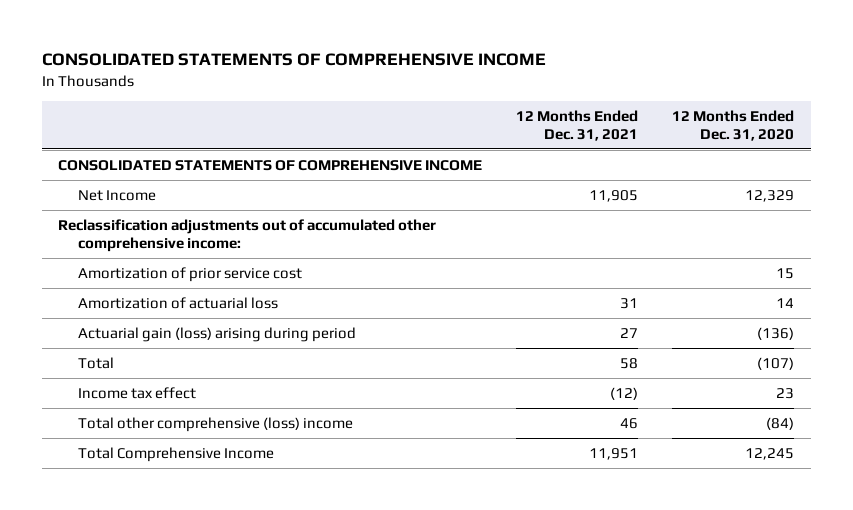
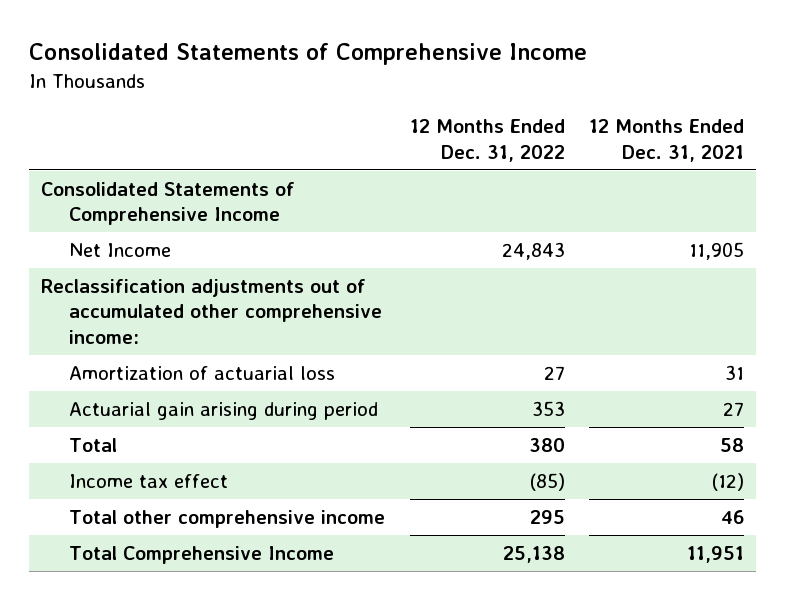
- CONSOLIDATED STATEMENTS OF COMPREHENSIVE INCOME
+ Consolidated Statements of Comprehensive Income
- | 12 Months Ended Dec. 31, 2021 | 12 Months Ended Dec. 31, 2020
+ | 12 Months Ended Dec. 31, 2022 | 12 Months Ended Dec. 31, 2021
- CONSOLIDATED STATEMENTS OF COMPREHENSIVE INCOME
+ Consolidated Statements of Comprehensive Income
- Amortization of prior service cost | | 15
- Actuarial gain (loss) arising during period | 27 | (136)
+ Actuarial gain arising during period | 353 | 27
- Total other comprehensive (loss) income | 46 | (84)
+ Total other comprehensive income | 295 | 46

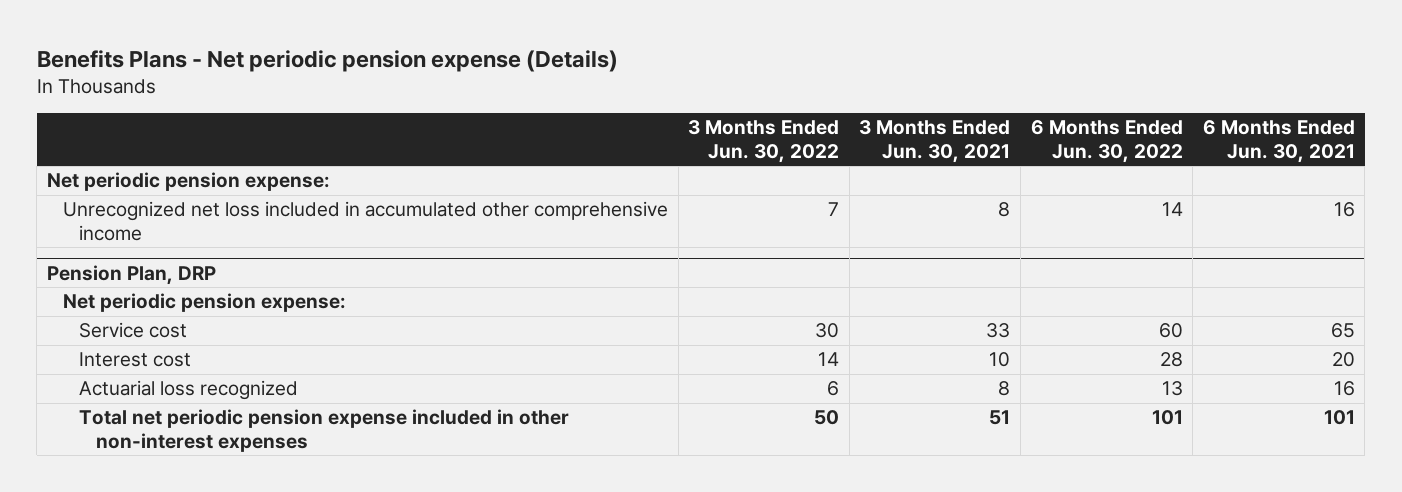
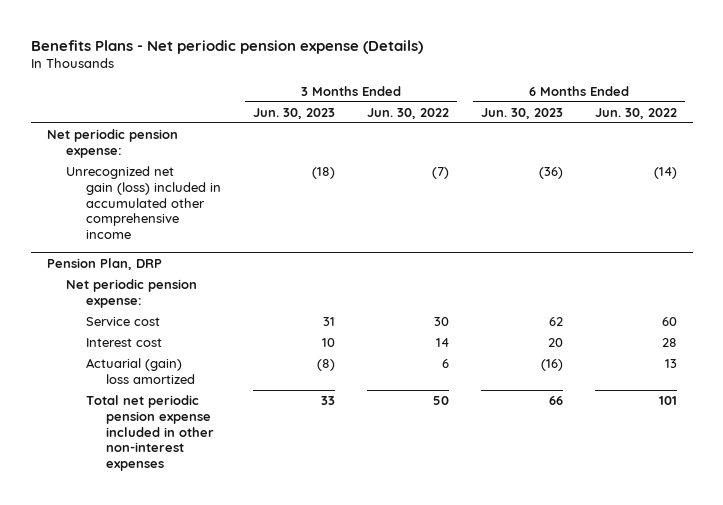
- | 3 Months Ended Jun. 30, 2022 | 3 Months Ended Jun. 30, 2021 | 6 Months Ended Jun. 30, 2022 | 6 Months Ended Jun. 30, 2021
+ | 3 Months Ended Jun. 30, 2023 | 3 Months Ended Jun. 30, 2022 | 6 Months Ended Jun. 30, 2023 | 6 Months Ended Jun. 30, 2022
- Unrecognized net loss included in accumulated other comprehensive income | 7 | 8 | 14 | 16
+ Unrecognized net gain (loss) included in accumulated other comprehensive income | (18) | (7) | (36) | (14)
@ Pension Plan, DRP
- Actuarial loss recognized | 6 | 8 | 13 | 16
+ Actuarial (gain) loss amortized | (8) | 6 | (16) | 13

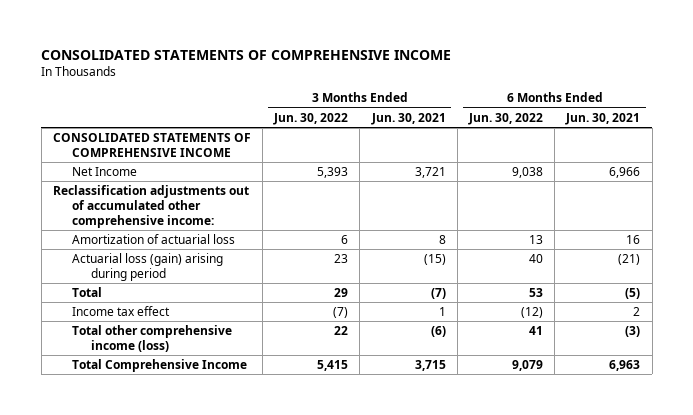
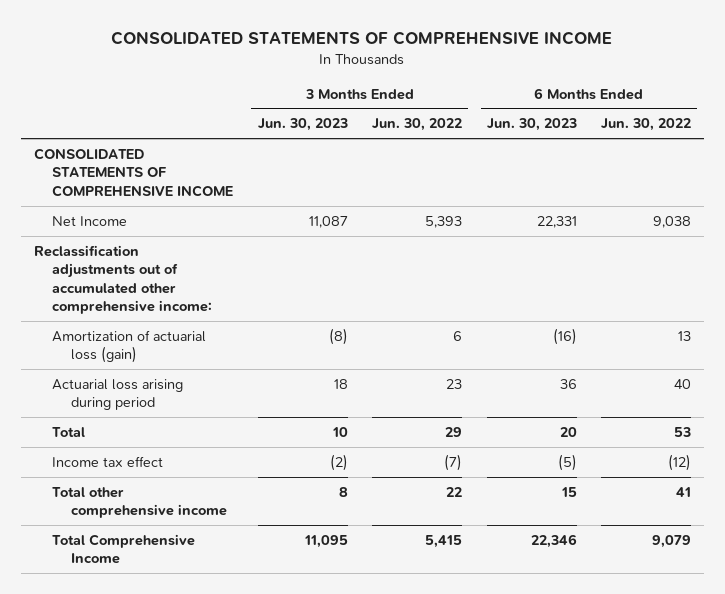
- | 3 Months Ended Jun. 30, 2022 | 3 Months Ended Jun. 30, 2021 | 6 Months Ended Jun. 30, 2022 | 6 Months Ended Jun. 30, 2021
+ | 3 Months Ended Jun. 30, 2023 | 3 Months Ended Jun. 30, 2022 | 6 Months Ended Jun. 30, 2023 | 6 Months Ended Jun. 30, 2022
- Amortization of actuarial loss | 6 | 8 | 13 | 16
- Actuarial loss (gain) arising during period | 23 | (15) | 40 | (21)
+ Amortization of actuarial loss (gain) | (8) | 6 | (16) | 13
+ Actuarial loss arising during period | 18 | 23 | 36 | 40
- Total other comprehensive income (loss) | 22 | (6) | 41 | (3)
+ Total other comprehensive income | 8 | 22 | 15 | 41

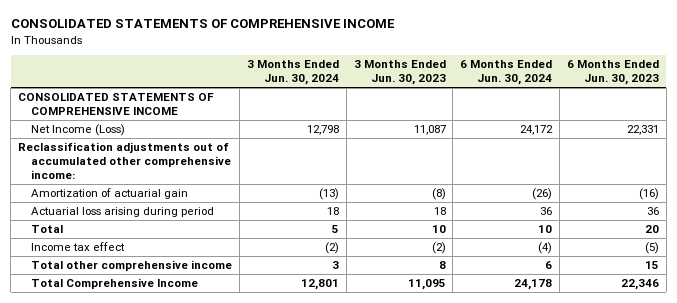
- | 3 Months Ended Jun. 30, 2023 | 3 Months Ended Jun. 30, 2022 | 6 Months Ended Jun. 30, 2023 | 6 Months Ended Jun. 30, 2022
+ | 3 Months Ended Jun. 30, 2024 | 3 Months Ended Jun. 30, 2023 | 6 Months Ended Jun. 30, 2024 | 6 Months Ended Jun. 30, 2023
- Net Income | 11,087 | 5,393 | 22,331 | 9,038
+ Net Income (Loss) | 12,798 | 11,087 | 24,172 | 22,331
- Amortization of actuarial loss (gain) | (8) | 6 | (16) | 13
+ Amortization of actuarial gain | (13) | (8) | (26) | (16)

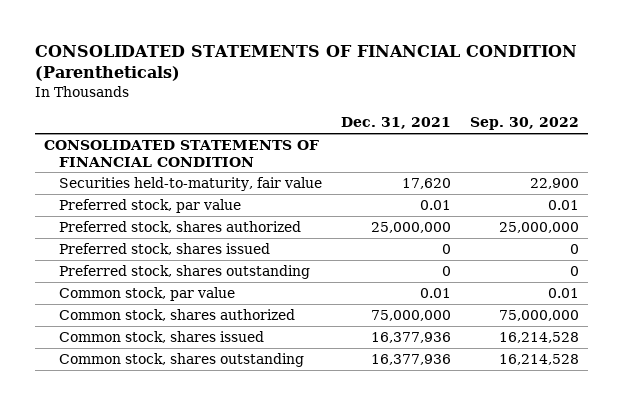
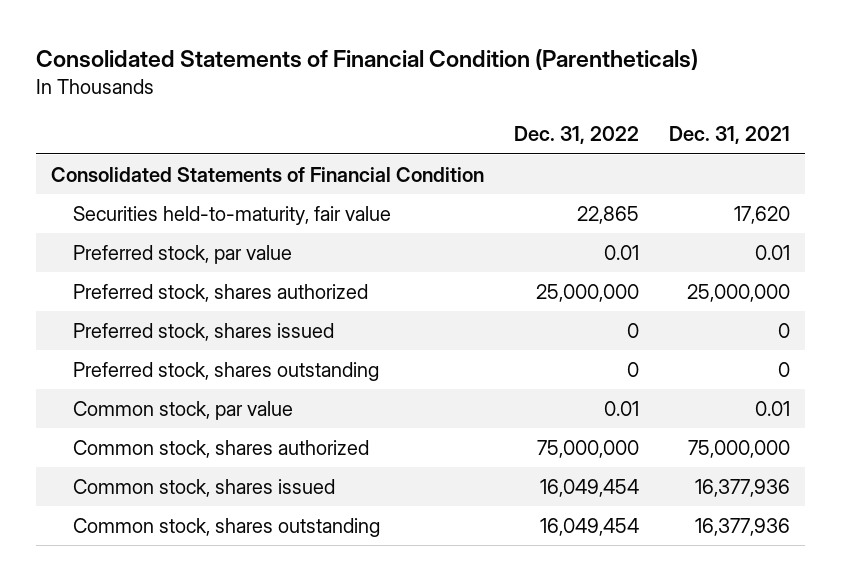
- CONSOLIDATED STATEMENTS OF FINANCIAL CONDITION (Parentheticals)
+ Consolidated Statements of Financial Condition (Parentheticals)
- | Dec. 31, 2021 | Sep. 30, 2022
+ | Dec. 31, 2022 | Dec. 31, 2021
- CONSOLIDATED STATEMENTS OF FINANCIAL CONDITION
+ Consolidated Statements of Financial Condition

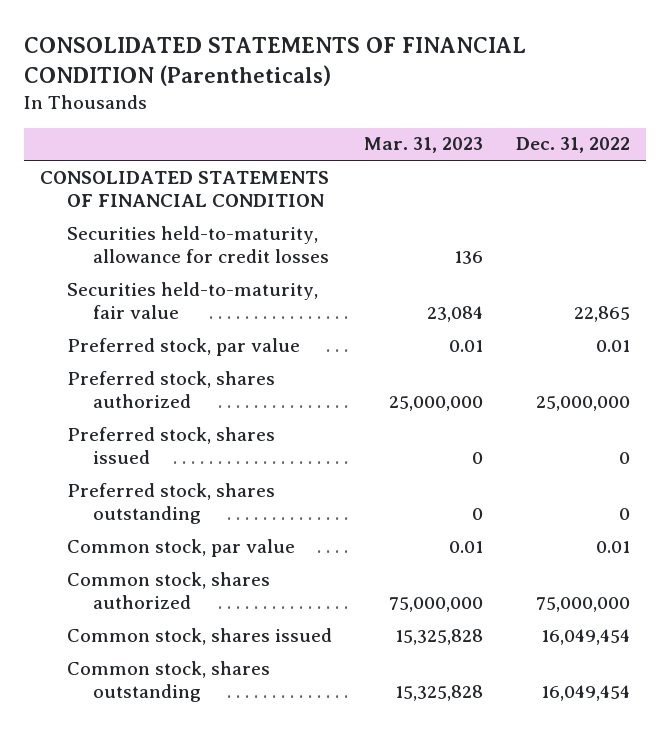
- Consolidated Statements of Financial Condition (Parentheticals)
+ CONSOLIDATED STATEMENTS OF FINANCIAL CONDITION (Parentheticals)
- | Dec. 31, 2022 | Dec. 31, 2021
+ | Mar. 31, 2023 | Dec. 31, 2022
- Consolidated Statements of Financial Condition
+ CONSOLIDATED STATEMENTS OF FINANCIAL CONDITION
+ Securities held-to-maturity, allowance for credit losses | 136 |

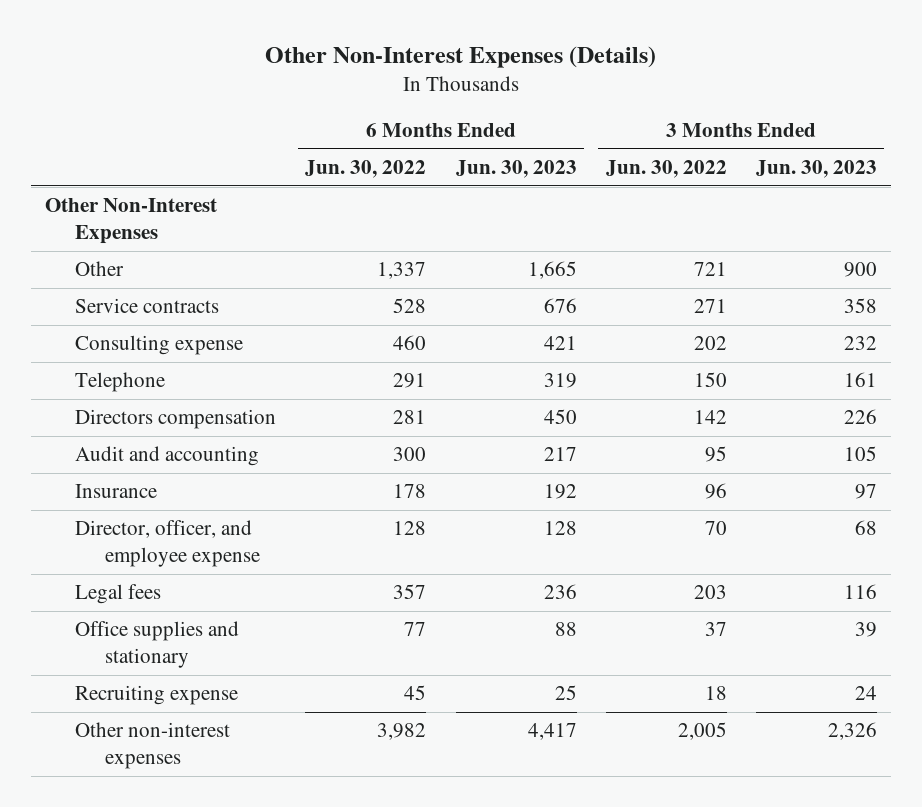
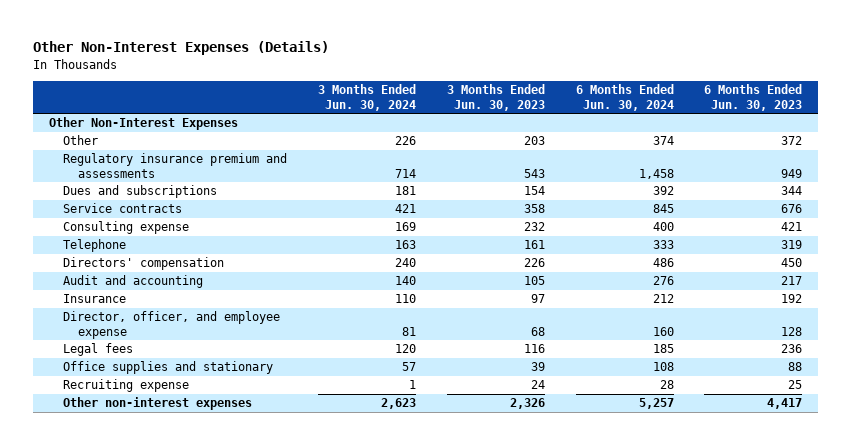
- | 6 Months Ended Jun. 30, 2022 | 6 Months Ended Jun. 30, 2023 | 3 Months Ended Jun. 30, 2022 | 3 Months Ended Jun. 30, 2023
+ | 3 Months Ended Jun. 30, 2024 | 3 Months Ended Jun. 30, 2023 | 6 Months Ended Jun. 30, 2024 | 6 Months Ended Jun. 30, 2023
- Other | 1,337 | 1,665 | 721 | 900
+ Other | 226 | 203 | 374 | 372
+ Regulatory insurance premium and assessments | 714 | 543 | 1,458 | 949
+ Dues and subscriptions | 181 | 154 | 392 | 344
- Directors compensation | 281 | 450 | 142 | 226
+ Directors' compensation | 240 | 226 | 486 | 450

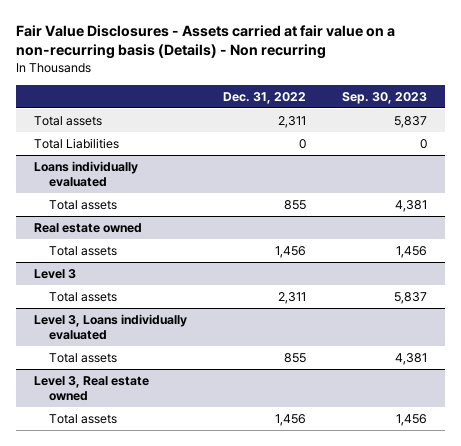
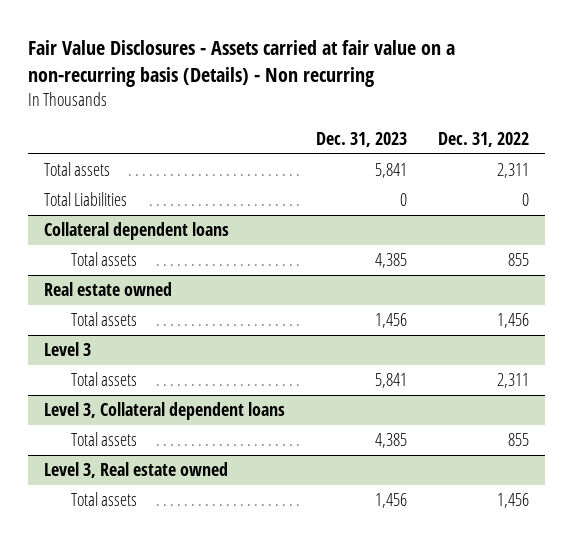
- | Dec. 31, 2022 | Sep. 30, 2023
+ | Dec. 31, 2023 | Dec. 31, 2022
- Loans individually evaluated
+ Collateral dependent loans
- Level 3, Loans individually evaluated
+ Level 3, Collateral dependent loans

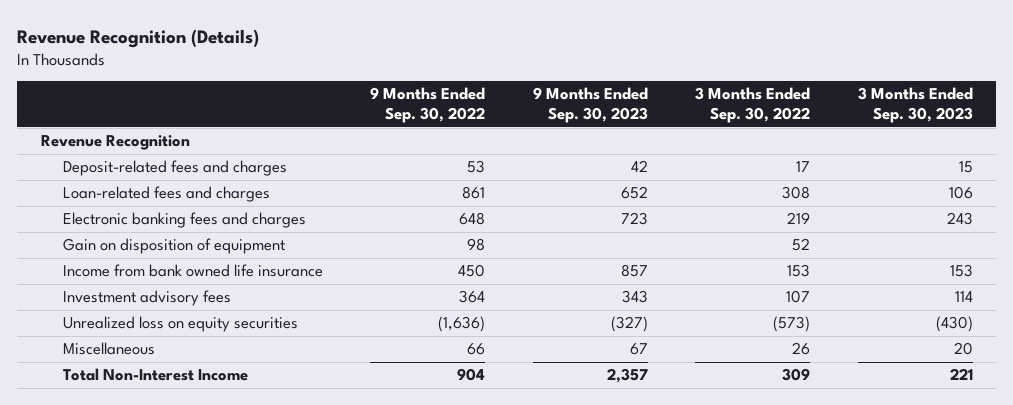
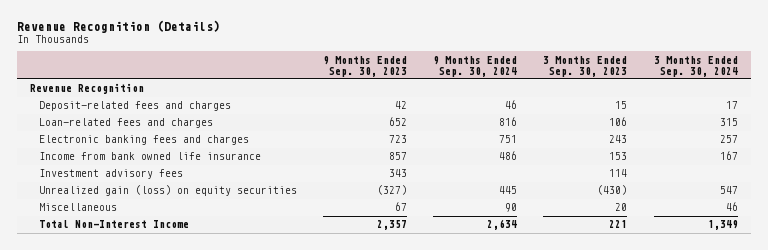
- | 9 Months Ended Sep. 30, 2022 | 9 Months Ended Sep. 30, 2023 | 3 Months Ended Sep. 30, 2022 | 3 Months Ended Sep. 30, 2023
+ | 9 Months Ended Sep. 30, 2023 | 9 Months Ended Sep. 30, 2024 | 3 Months Ended Sep. 30, 2023 | 3 Months Ended Sep. 30, 2024
- Gain on disposition of equipment | 98 | | 52 |
- Unrealized loss on equity securities | (1,636) | (327) | (573) | (430)
+ Unrealized gain (loss) on equity securities | (327) | 445 | (430) | 547

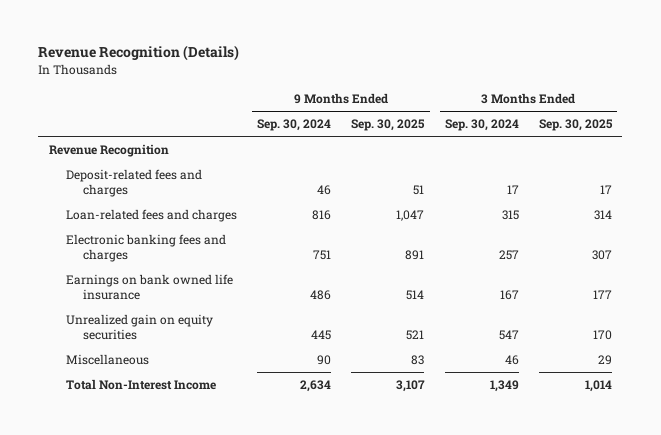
- | 9 Months Ended Sep. 30, 2023 | 9 Months Ended Sep. 30, 2024 | 3 Months Ended Sep. 30, 2023 | 3 Months Ended Sep. 30, 2024
+ | 9 Months Ended Sep. 30, 2024 | 9 Months Ended Sep. 30, 2025 | 3 Months Ended Sep. 30, 2024 | 3 Months Ended Sep. 30, 2025
- Income from bank owned life insurance | 857 | 486 | 153 | 167
- Investment advisory fees | 343 | | 114 |
- Unrealized gain (loss) on equity securities | (327) | 445 | (430) | 547
+ Earnings on bank owned life insurance | 486 | 514 | 167 | 177
+ Unrealized gain on equity securities | 445 | 521 | 547 | 170

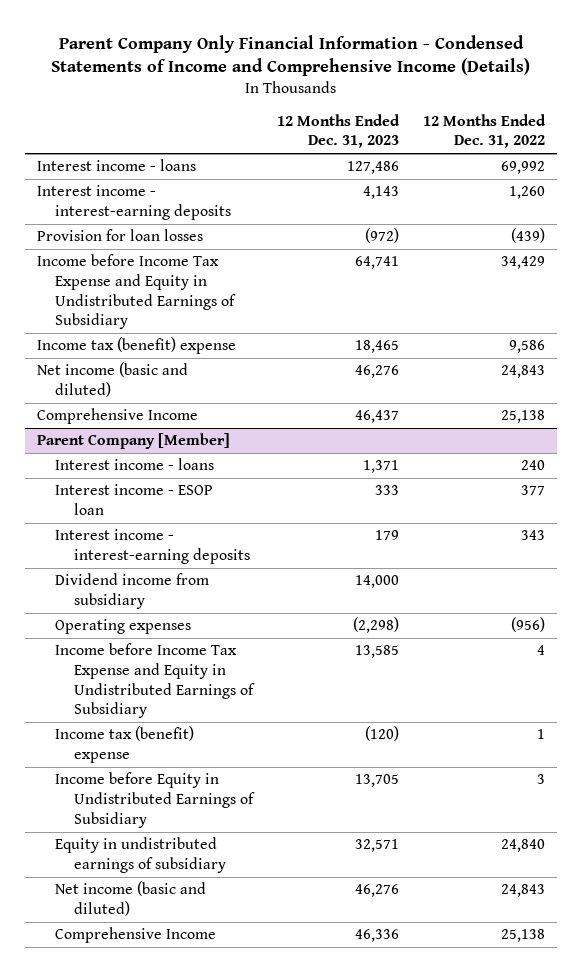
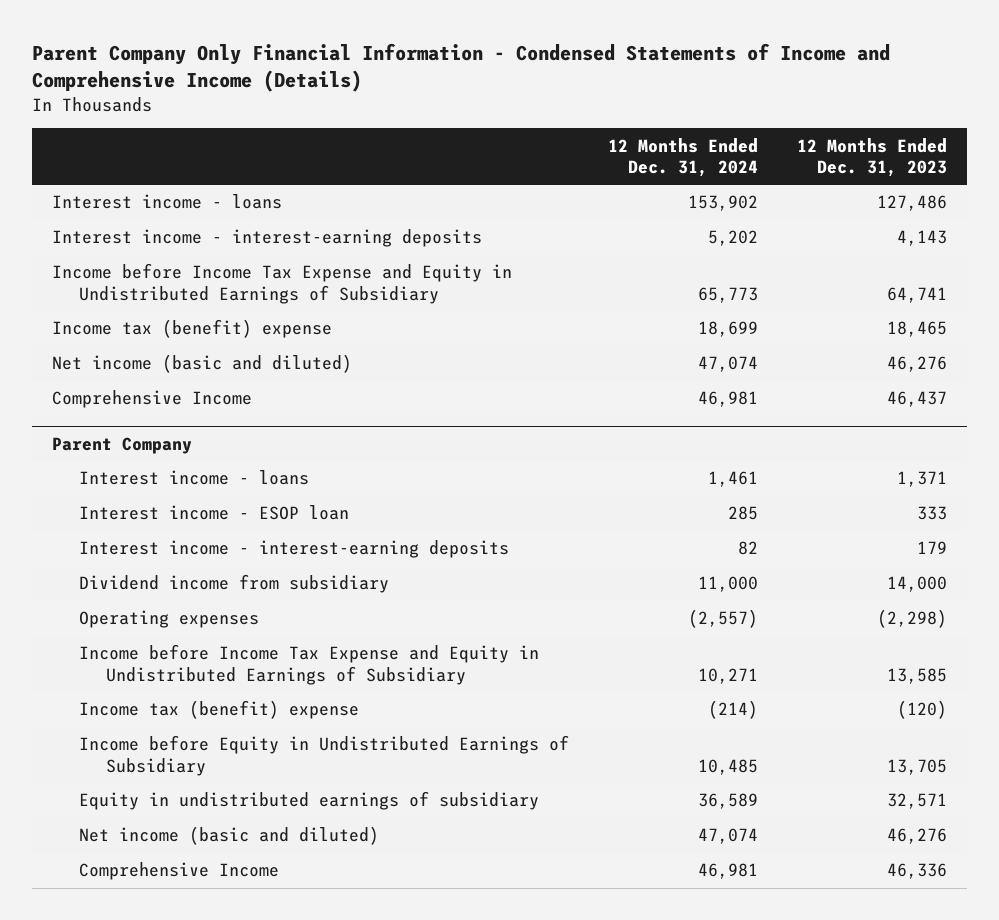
- | 12 Months Ended Dec. 31, 2023 | 12 Months Ended Dec. 31, 2022
+ | 12 Months Ended Dec. 31, 2024 | 12 Months Ended Dec. 31, 2023
- Provision for loan losses | (972) | (439)
- Parent Company [Member]
+ Parent Company

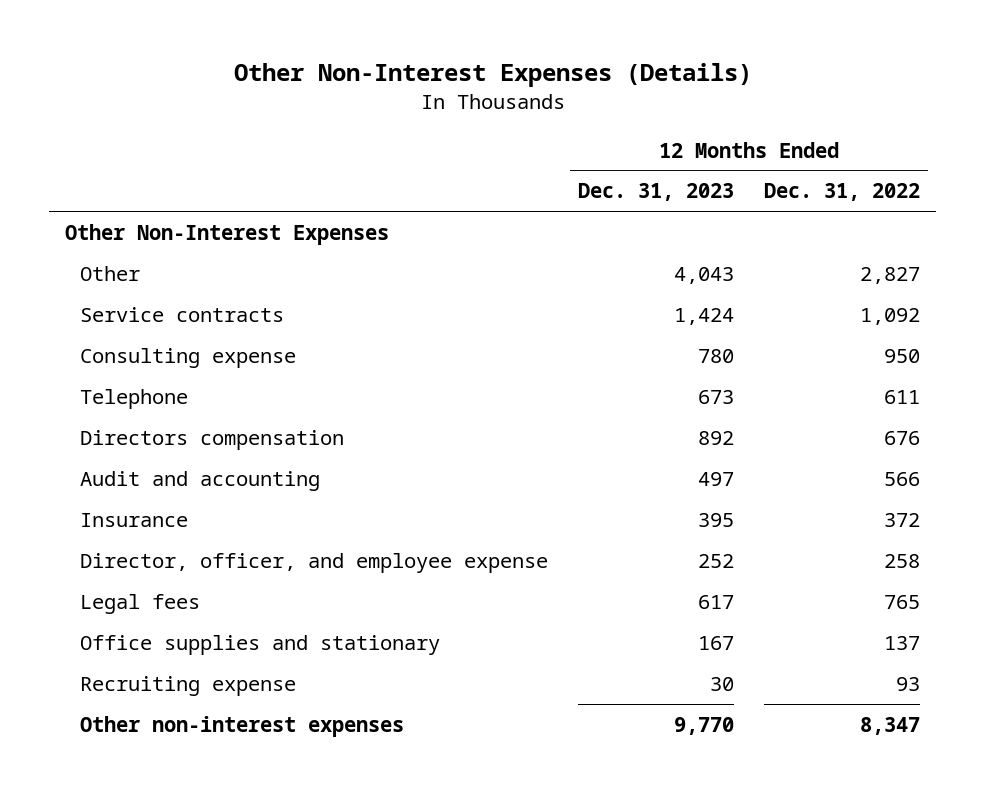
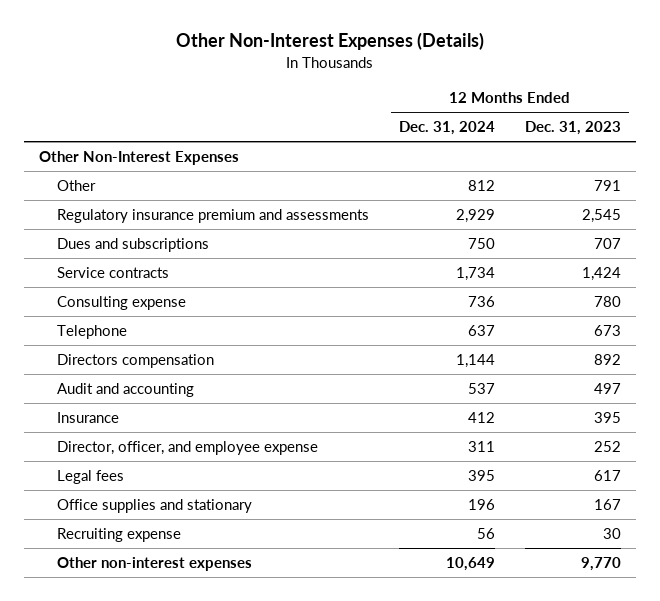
- | 12 Months Ended Dec. 31, 2023 | 12 Months Ended Dec. 31, 2022
+ | 12 Months Ended Dec. 31, 2024 | 12 Months Ended Dec. 31, 2023
- Other | 4,043 | 2,827
+ Other | 812 | 791
+ Regulatory insurance premium and assessments | 2,929 | 2,545
+ Dues and subscriptions | 750 | 707

